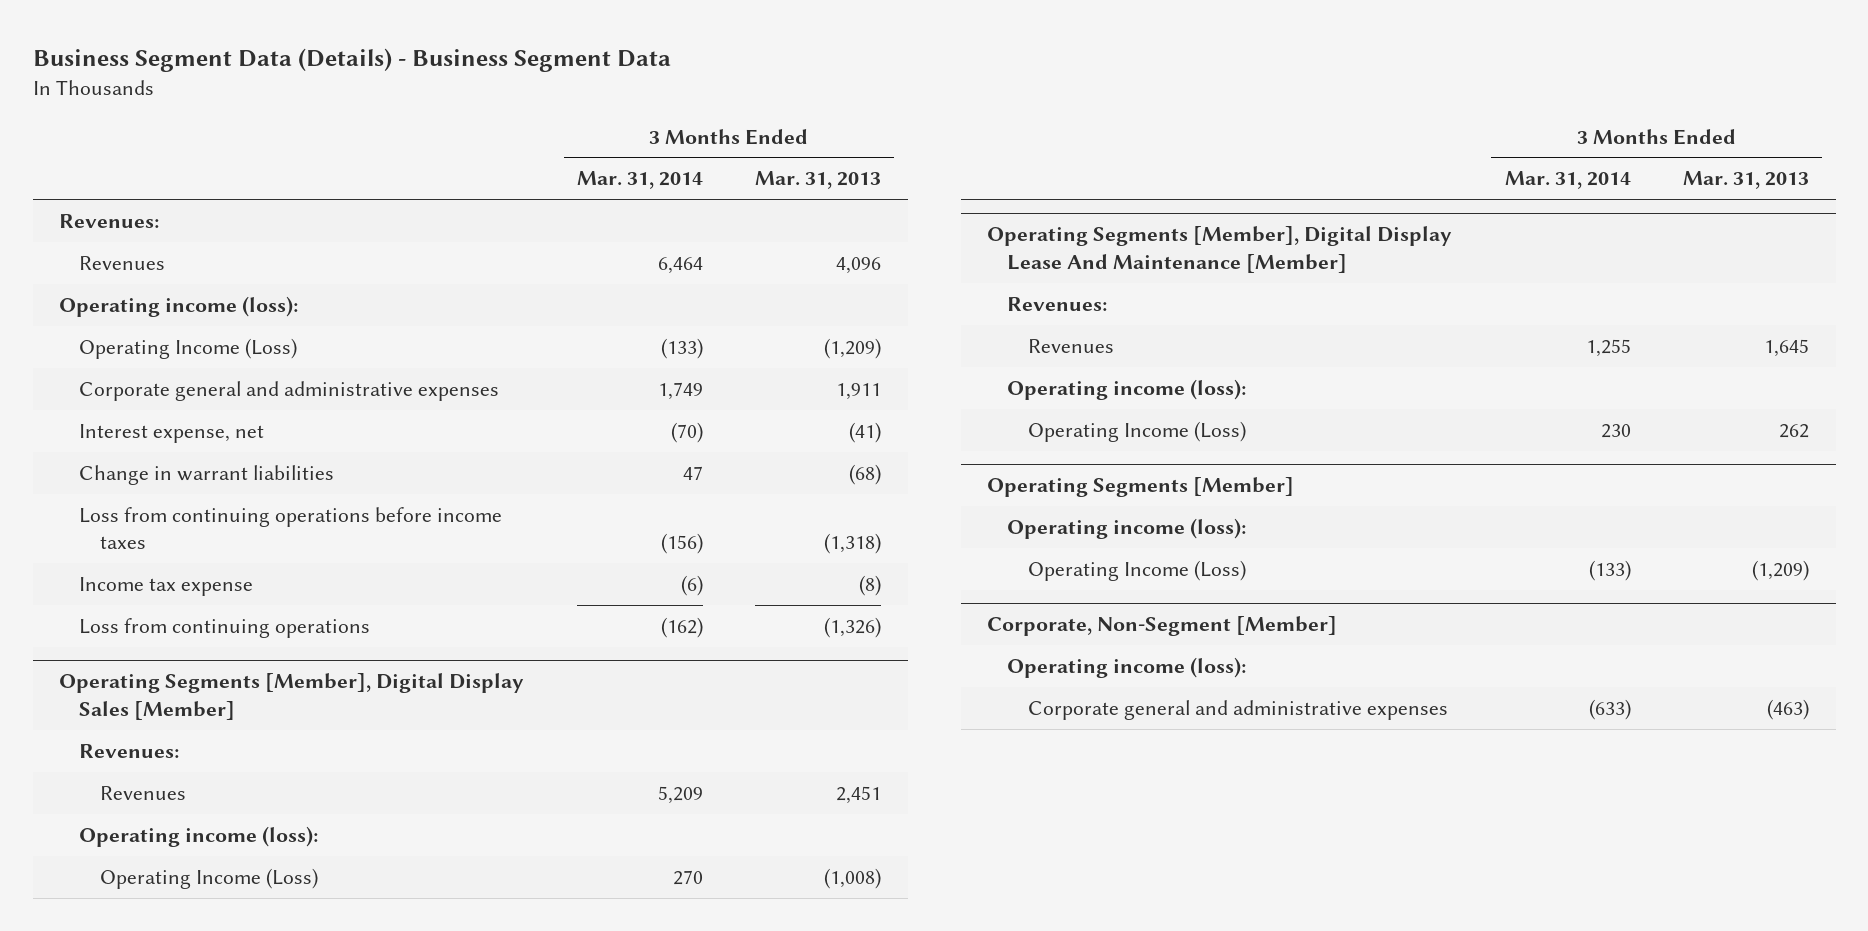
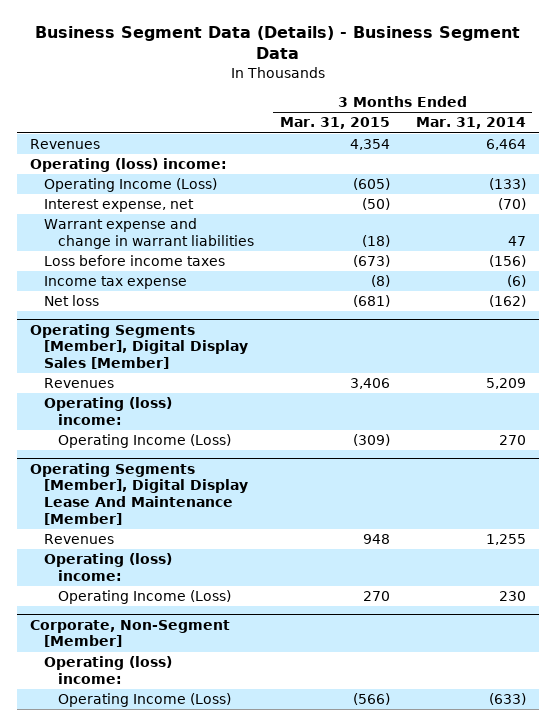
- | 3 Months Ended Mar. 31, 2014 | 3 Months Ended Mar. 31, 2013
+ | 3 Months Ended Mar. 31, 2015 | 3 Months Ended Mar. 31, 2014
- Revenues:
- Operating income (loss):
+ Operating (loss) income:
- Corporate general and administrative expenses | 1,749 | 1,911
- Change in warrant liabilities | 47 | (68)
- Loss from continuing operations before income taxes | (156) | (1,318)
+ Warrant expense and change in warrant liabilities | (18) | 47
+ Loss before income taxes | (673) | (156)
- Loss from continuing operations | (162) | (1,326)
+ Net loss | (681) | (162)
@ Operating Segments [Member], Digital Display Sales [Member]
- Revenues:
- Operating income (loss):
+ Operating (loss) income:
@ Operating Segments [Member], Digital Display Lease And Maintenance [Member]
- Revenues:
- Operating income (loss):
+ Operating (loss) income:
- Operating Segments [Member]
- Operating income (loss):
- Operating Income (Loss) | (133) | (1,209)
@ Corporate, Non-Segment [Member]
- Operating income (loss):
- Corporate general and administrative expenses | (633) | (463)
+ Operating (loss) income:
+ Operating Income (Loss) | (566) | (633)

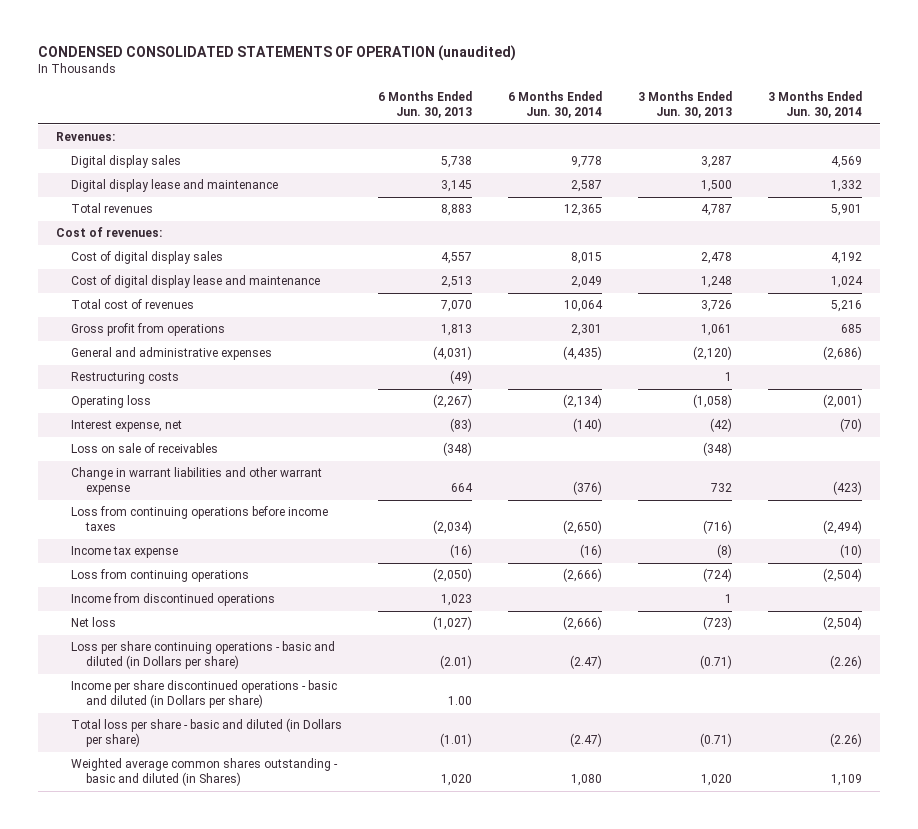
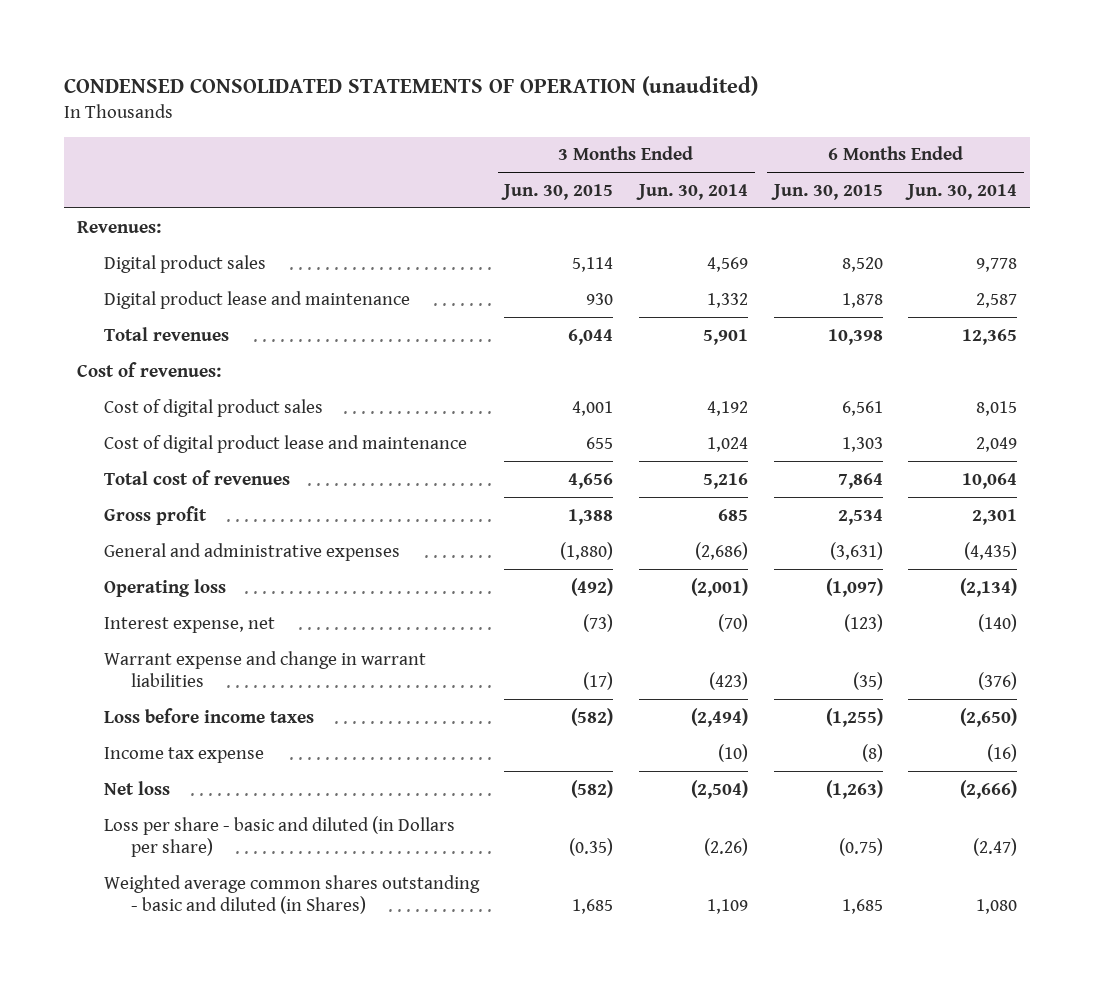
- | 6 Months Ended Jun. 30, 2013 | 6 Months Ended Jun. 30, 2014 | 3 Months Ended Jun. 30, 2013 | 3 Months Ended Jun. 30, 2014
+ | 3 Months Ended Jun. 30, 2015 | 3 Months Ended Jun. 30, 2014 | 6 Months Ended Jun. 30, 2015 | 6 Months Ended Jun. 30, 2014
- Digital display sales | 5,738 | 9,778 | 3,287 | 4,569
- Digital display lease and maintenance | 3,145 | 2,587 | 1,500 | 1,332
+ Digital product sales | 5,114 | 4,569 | 8,520 | 9,778
+ Digital product lease and maintenance | 930 | 1,332 | 1,878 | 2,587
- Cost of digital display sales | 4,557 | 8,015 | 2,478 | 4,192
- Cost of digital display lease and maintenance | 2,513 | 2,049 | 1,248 | 1,024
+ Cost of digital product sales | 4,001 | 4,192 | 6,561 | 8,015
+ Cost of digital product lease and maintenance | 655 | 1,024 | 1,303 | 2,049
- Gross profit from operations | 1,813 | 2,301 | 1,061 | 685
+ Gross profit | 1,388 | 685 | 2,534 | 2,301
- Restructuring costs | (49) | | 1 |
- Loss on sale of receivables | (348) | | (348) |
- Change in warrant liabilities and other warrant expense | 664 | (376) | 732 | (423)
- Loss from continuing operations before income taxes | (2,034) | (2,650) | (716) | (2,494)
+ Warrant expense and change in warrant liabilities | (17) | (423) | (35) | (376)
+ Loss before income taxes | (582) | (2,494) | (1,255) | (2,650)
- Loss from continuing operations | (2,050) | (2,666) | (724) | (2,504)
- Income from discontinued operations | 1,023 | | 1 |
- Loss per share continuing operations - basic and diluted (in Dollars per share) | (2.01) | (2.47) | (0.71) | (2.26)
- Income per share discontinued operations - basic and diluted (in Dollars per share) | 1.00 | | |
- Total loss per share - basic and diluted (in Dollars per share) | (1.01) | (2.47) | (0.71) | (2.26)
+ Loss per share - basic and diluted (in Dollars per share) | (0.35) | (2.26) | (0.75) | (2.47)

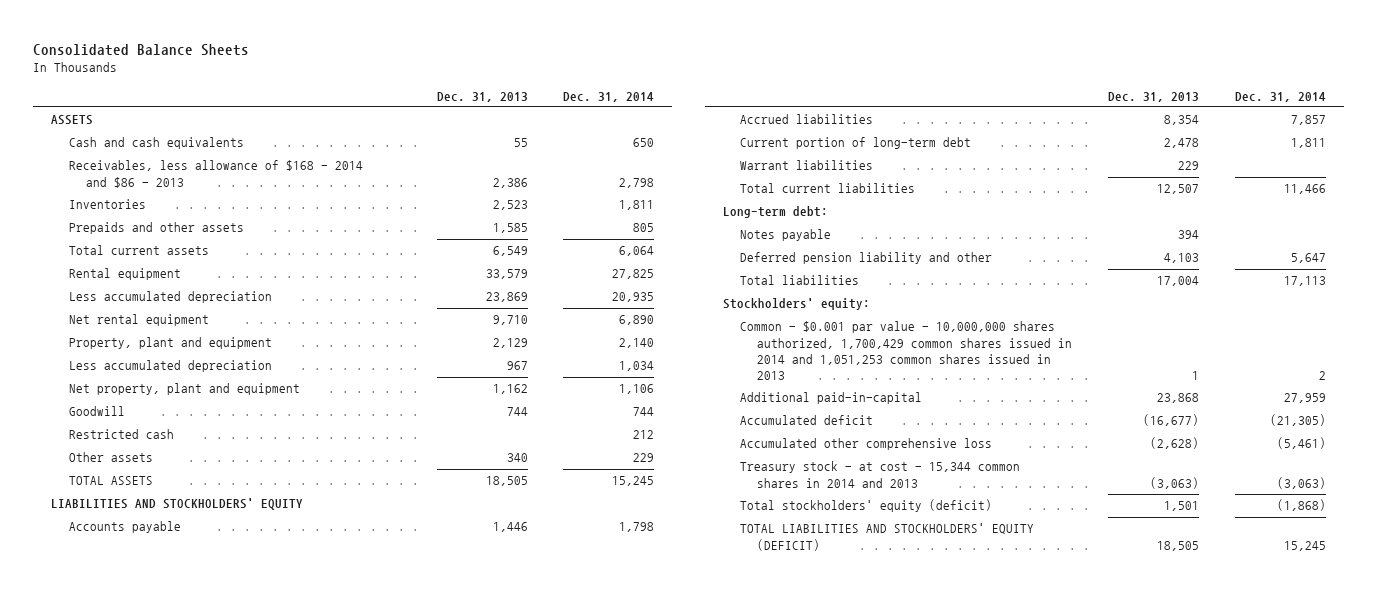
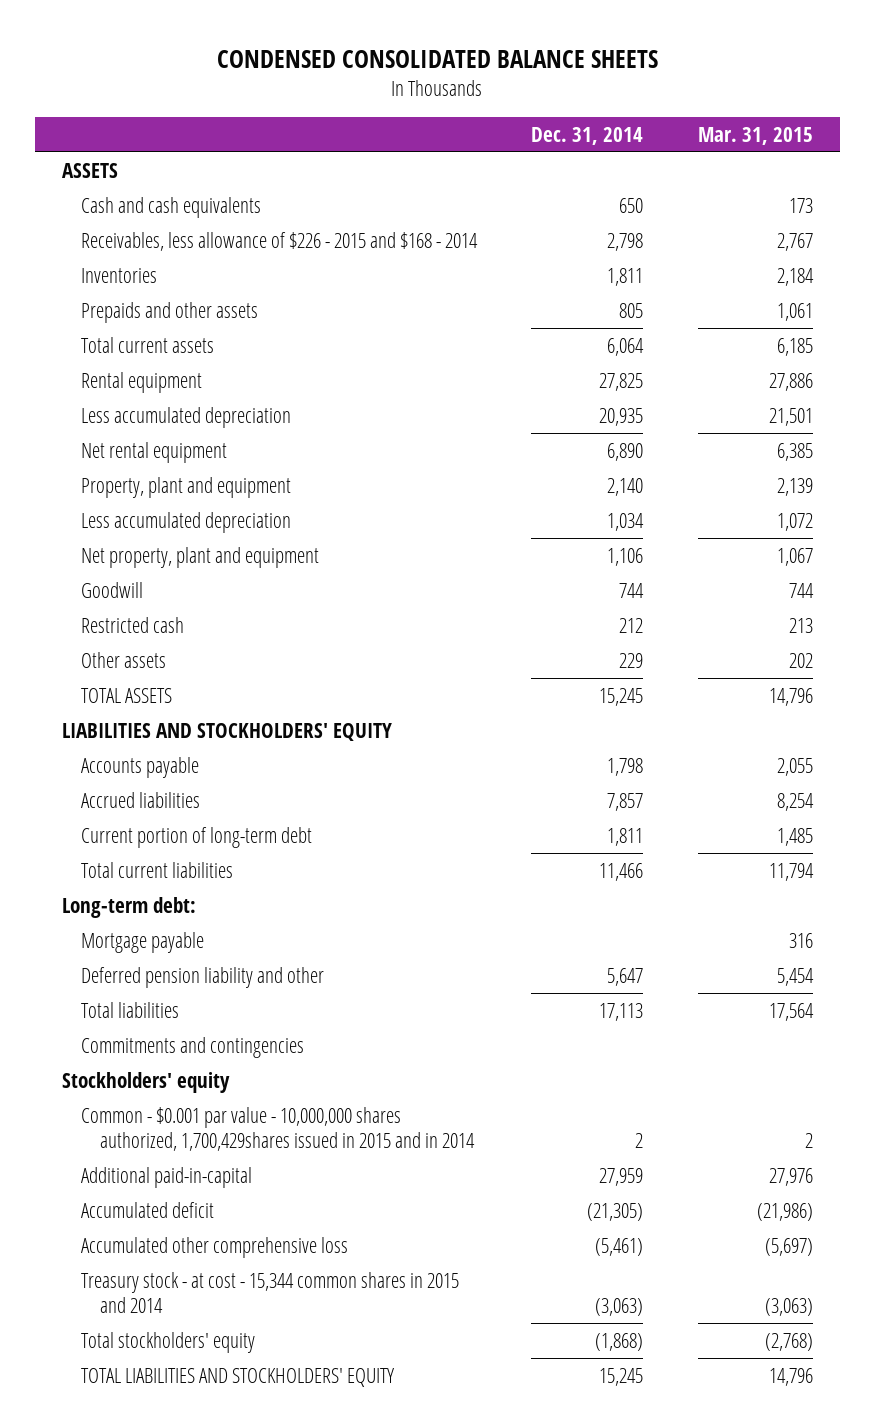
- Consolidated Balance Sheets
+ CONDENSED CONSOLIDATED BALANCE SHEETS
- | Dec. 31, 2013 | Dec. 31, 2014
+ | Dec. 31, 2014 | Mar. 31, 2015
- Receivables, less allowance of $168 - 2014 and $86 - 2013 | 2,386 | 2,798
+ Receivables, less allowance of $226 - 2015 and $168 - 2014 | 2,798 | 2,767
- Warrant liabilities | 229 |
- Notes payable | 394 |
+ Mortgage payable | | 316
- Stockholders' equity:
- Common - $0.001 par value - 10,000,000 shares authorized, 1,700,429 common shares issued in 2014 and 1,051,253 common shares issued in 2013 | 1 | 2
+ Commitments and contingencies
+ Stockholders' equity
+ Common - $0.001 par value - 10,000,000 shares authorized, 1,700,429shares issued in 2015 and in 2014 | 2 | 2
- Treasury stock - at cost - 15,344 common shares in 2014 and 2013 | (3,063) | (3,063)
- Total stockholders' equity (deficit) | 1,501 | (1,868)
- TOTAL LIABILITIES AND STOCKHOLDERS' EQUITY (DEFICIT) | 18,505 | 15,245
+ Treasury stock - at cost - 15,344 common shares in 2015 and 2014 | (3,063) | (3,063)
+ Total stockholders' equity | (1,868) | (2,768)
+ TOTAL LIABILITIES AND STOCKHOLDERS' EQUITY | 15,245 | 14,796

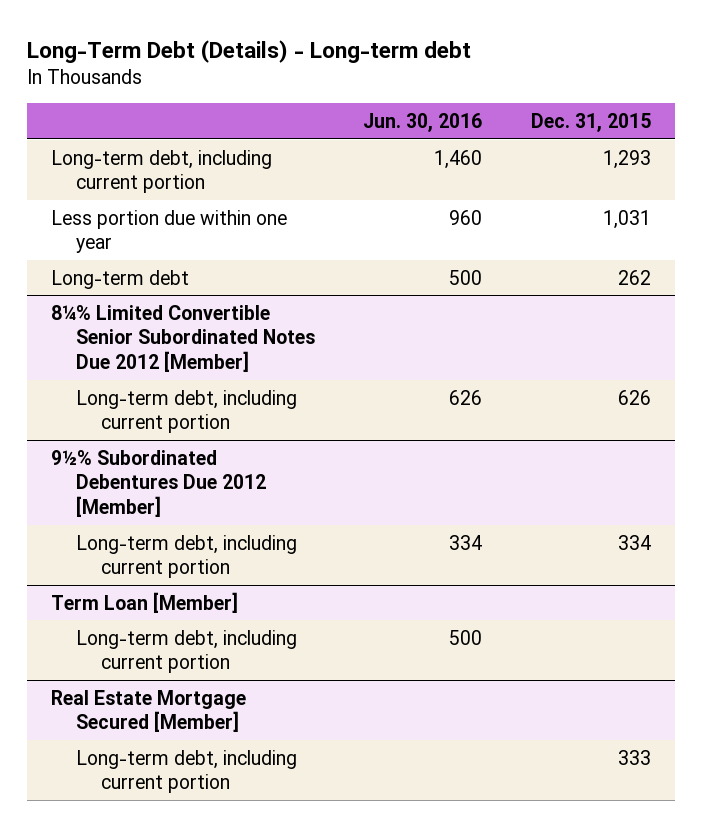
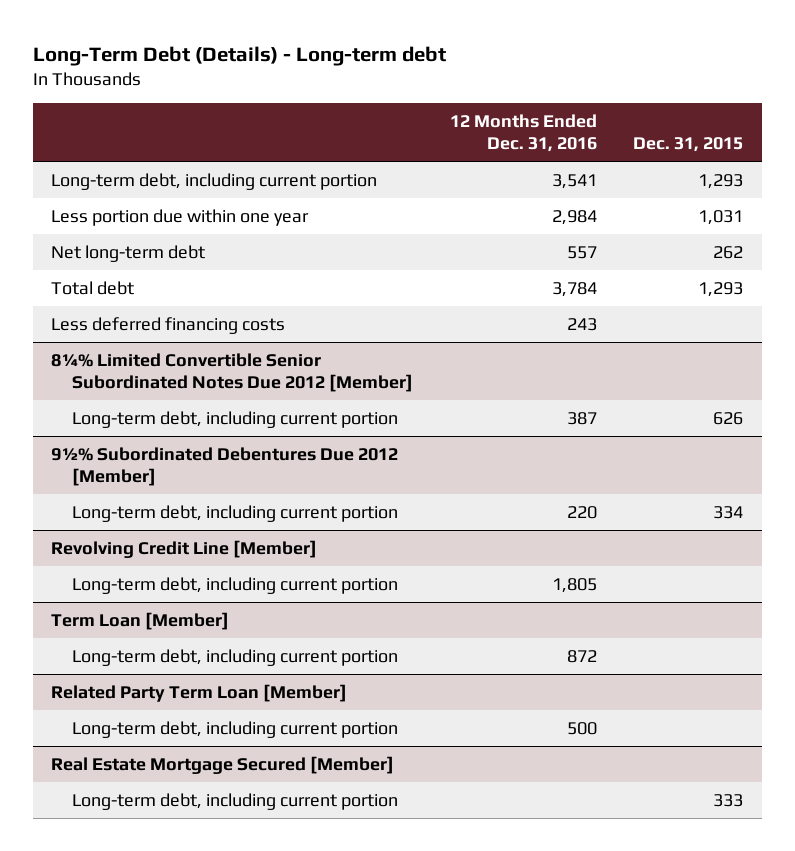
- | Jun. 30, 2016 | Dec. 31, 2015
+ | 12 Months Ended Dec. 31, 2016 | Dec. 31, 2015
- Long-term debt | 500 | 262
+ Net long-term debt | 557 | 262
+ Total debt | 3,784 | 1,293
+ Less deferred financing costs | 243 |
+ Revolving Credit Line [Member]
+ Long-term debt, including current portion | 1,805 |
+ Related Party Term Loan [Member]
+ Long-term debt, including current portion | 500 |

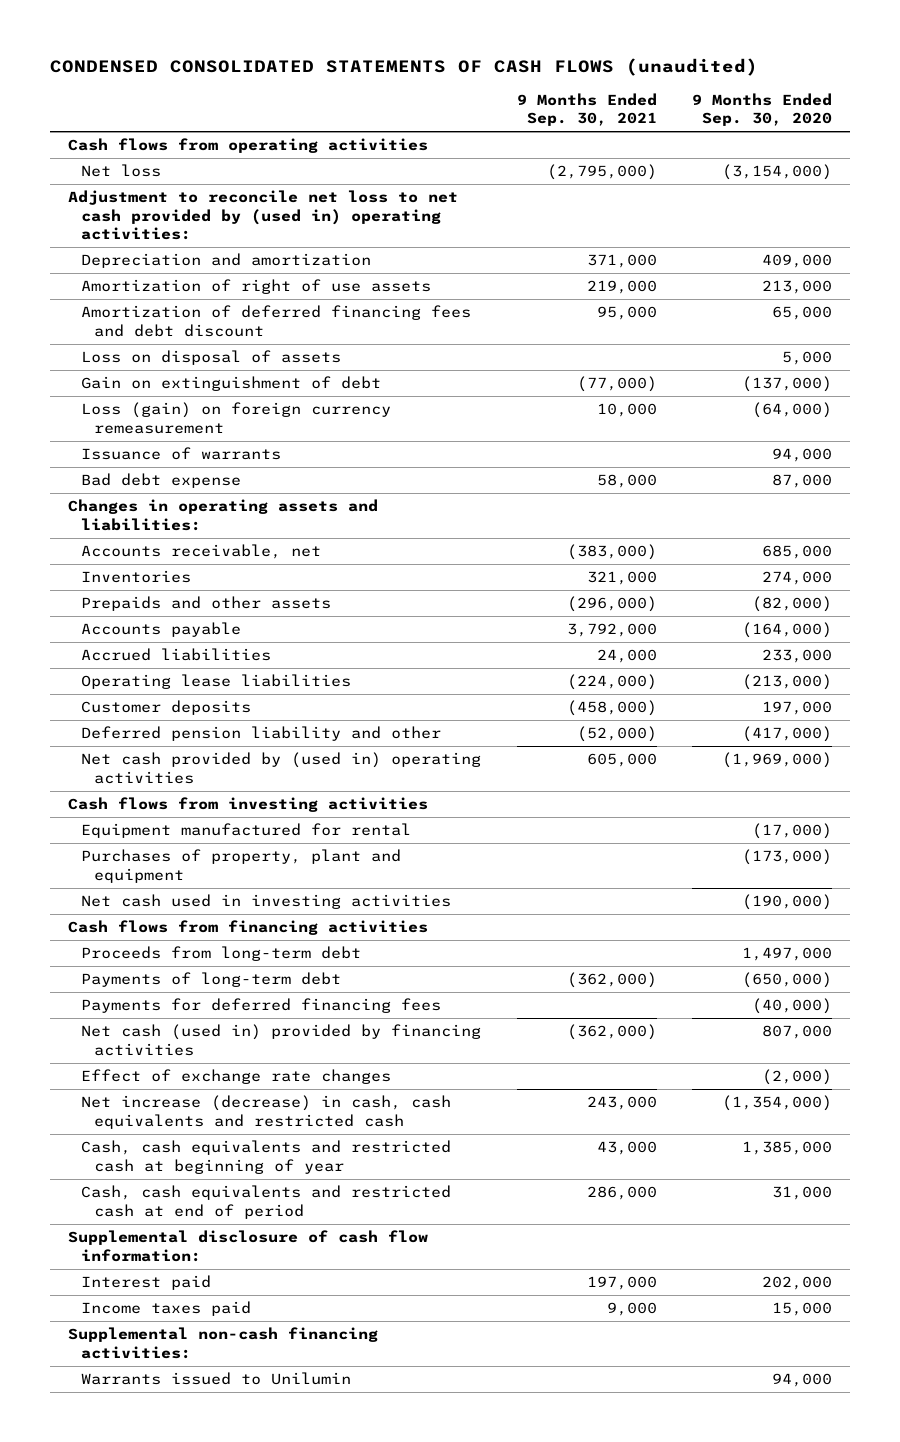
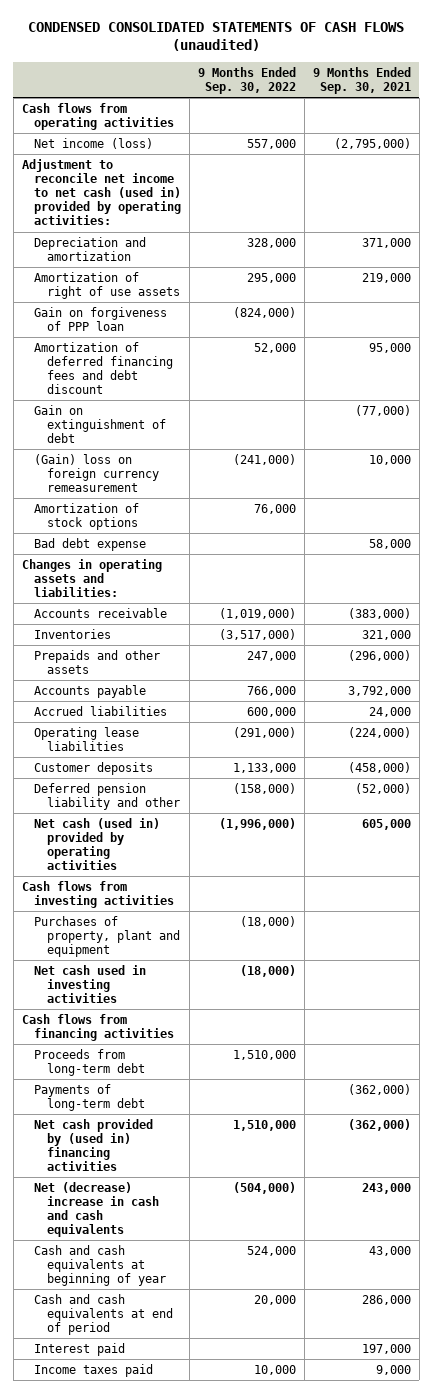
- | 9 Months Ended Sep. 30, 2021 | 9 Months Ended Sep. 30, 2020
+ | 9 Months Ended Sep. 30, 2022 | 9 Months Ended Sep. 30, 2021
- Net loss | (2,795,000) | (3,154,000)
- Adjustment to reconcile net loss to net cash provided by (used in) operating activities:
+ Net income (loss) | 557,000 | (2,795,000)
+ Adjustment to reconcile net income to net cash (used in) provided by operating activities:
+ Gain on forgiveness of PPP loan | (824,000) |
- Loss on disposal of assets | | 5,000
- Loss (gain) on foreign currency remeasurement | 10,000 | (64,000)
- Issuance of warrants | | 94,000
+ (Gain) loss on foreign currency remeasurement | (241,000) | 10,000
+ Amortization of stock options | 76,000 |
- Accounts receivable, net | (383,000) | 685,000
+ Accounts receivable | (1,019,000) | (383,000)
- Net cash provided by (used in) operating activities | 605,000 | (1,969,000)
+ Net cash (used in) provided by operating activities | (1,996,000) | 605,000
- Equipment manufactured for rental | | (17,000)
- Payments for deferred financing fees | | (40,000)
- Net cash (used in) provided by financing activities | (362,000) | 807,000
- Effect of exchange rate changes | | (2,000)
- Net increase (decrease) in cash, cash equivalents and restricted cash | 243,000 | (1,354,000)
- Cash, cash equivalents and restricted cash at beginning of year | 43,000 | 1,385,000
- Cash, cash equivalents and restricted cash at end of period | 286,000 | 31,000
- Supplemental disclosure of cash flow information:
+ Net cash provided by (used in) financing activities | 1,510,000 | (362,000)
+ Net (decrease) increase in cash and cash equivalents | (504,000) | 243,000
+ Cash and cash equivalents at beginning of year | 524,000 | 43,000
+ Cash and cash equivalents at end of period | 20,000 | 286,000
- Supplemental non-cash financing activities:
- Warrants issued to Unilumin | | 94,000

